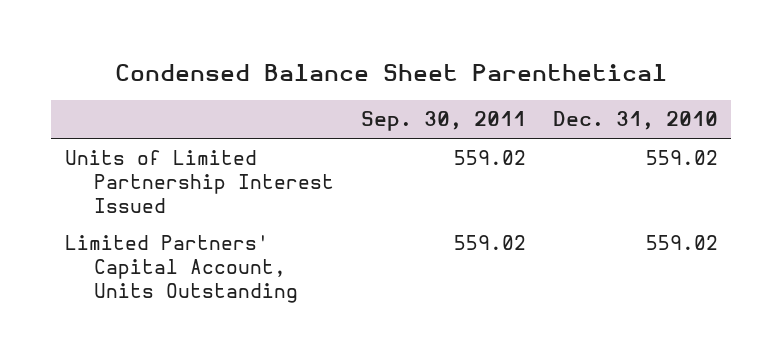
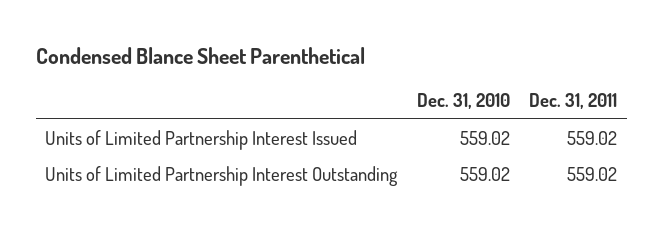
- Condensed Balance Sheet Parenthetical
+ Condensed Blance Sheet Parenthetical
- | Sep. 30, 2011 | Dec. 31, 2010
+ | Dec. 31, 2010 | Dec. 31, 2011
- Limited Partners' Capital Account, Units Outstanding | 559.02 | 559.02
+ Units of Limited Partnership Interest Outstanding | 559.02 | 559.02

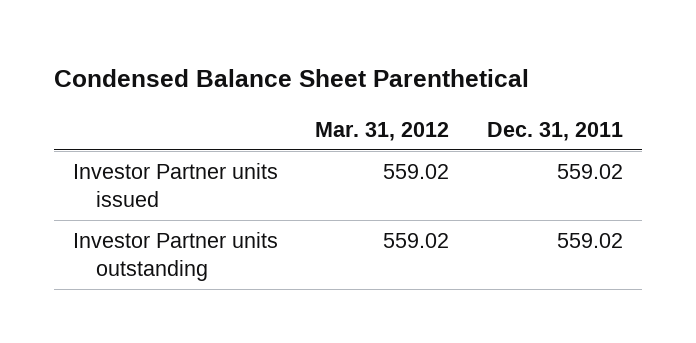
- Condensed Blance Sheet Parenthetical
+ Condensed Balance Sheet Parenthetical
- | Dec. 31, 2010 | Dec. 31, 2011
+ | Mar. 31, 2012 | Dec. 31, 2011
- Units of Limited Partnership Interest Issued | 559.02 | 559.02
- Units of Limited Partnership Interest Outstanding | 559.02 | 559.02
+ Investor Partner units issued | 559.02 | 559.02
+ Investor Partner units outstanding | 559.02 | 559.02

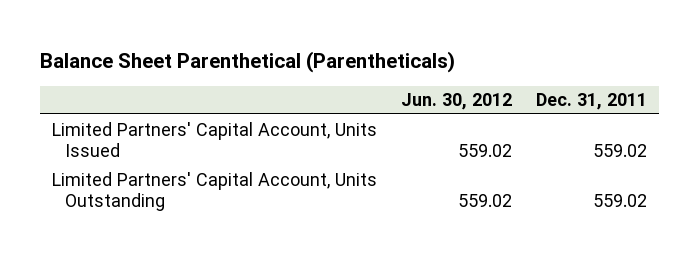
- Condensed Balance Sheet Parenthetical
+ Balance Sheet Parenthetical (Parentheticals)
- | Mar. 31, 2012 | Dec. 31, 2011
+ | Jun. 30, 2012 | Dec. 31, 2011
- Investor Partner units issued | 559.02 | 559.02
- Investor Partner units outstanding | 559.02 | 559.02
+ Limited Partners' Capital Account, Units Issued | 559.02 | 559.02
+ Limited Partners' Capital Account, Units Outstanding | 559.02 | 559.02

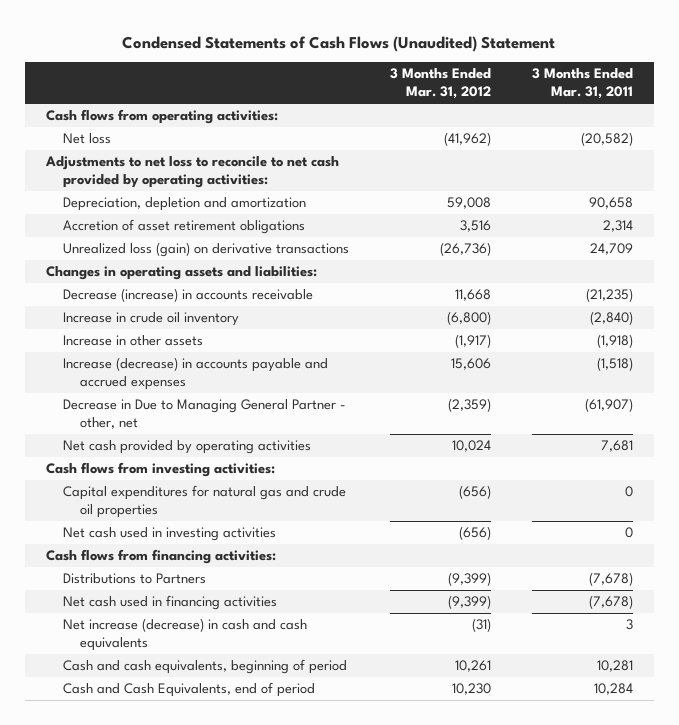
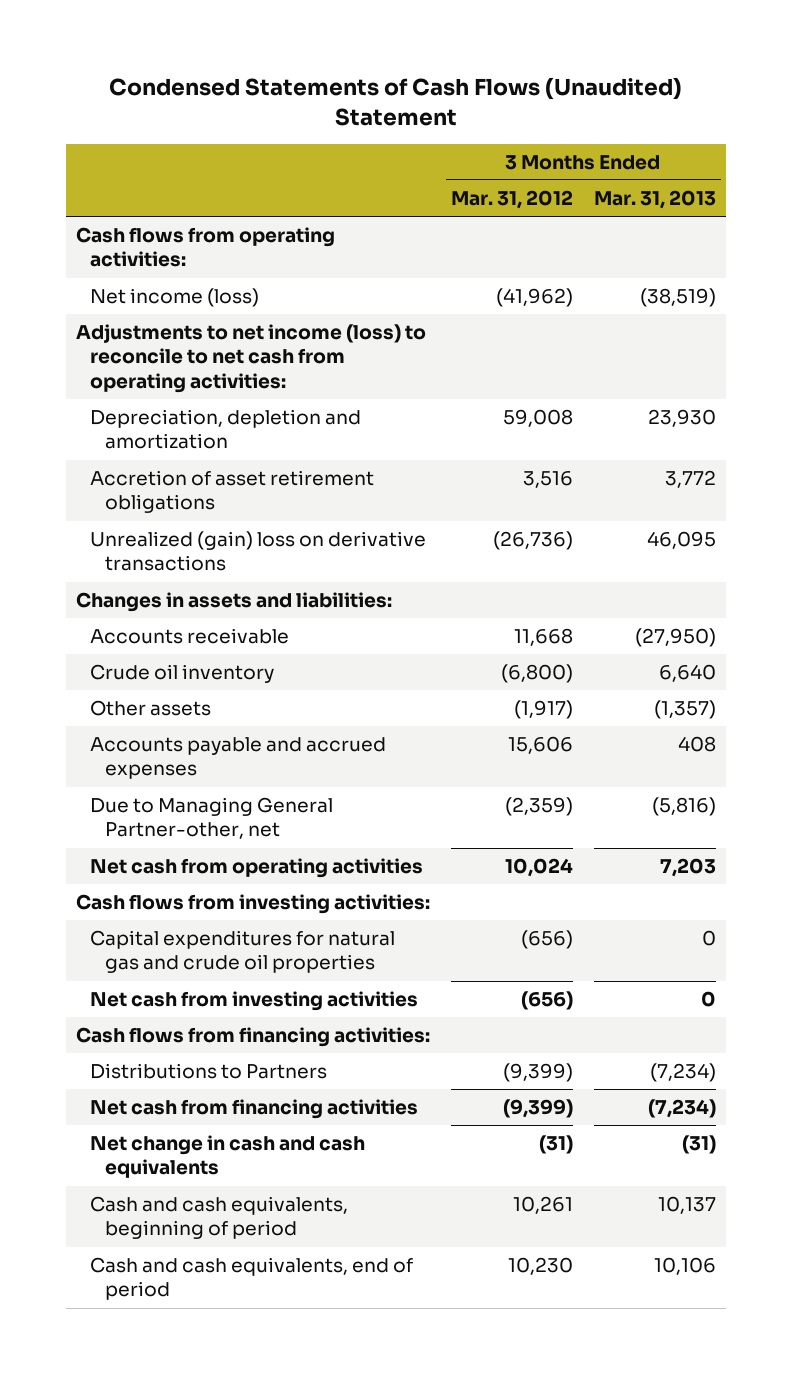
- | 3 Months Ended Mar. 31, 2012 | 3 Months Ended Mar. 31, 2011
+ | 3 Months Ended Mar. 31, 2012 | 3 Months Ended Mar. 31, 2013
- Net loss | (41,962) | (20,582)
- Adjustments to net loss to reconcile to net cash provided by operating activities:
+ Net income (loss) | (41,962) | (38,519)
+ Adjustments to net income (loss) to reconcile to net cash from operating activities:
- Unrealized loss (gain) on derivative transactions | (26,736) | 24,709
- Changes in operating assets and liabilities:
- Decrease (increase) in accounts receivable | 11,668 | (21,235)
- Increase in crude oil inventory | (6,800) | (2,840)
- Increase in other assets | (1,917) | (1,918)
- Increase (decrease) in accounts payable and accrued expenses | 15,606 | (1,518)
- Decrease in Due to Managing General Partner - other, net | (2,359) | (61,907)
- Net cash provided by operating activities | 10,024 | 7,681
+ Unrealized (gain) loss on derivative transactions | (26,736) | 46,095
+ Changes in assets and liabilities:
+ Accounts receivable | 11,668 | (27,950)
+ Crude oil inventory | (6,800) | 6,640
+ Other assets | (1,917) | (1,357)
+ Accounts payable and accrued expenses | 15,606 | 408
+ Due to Managing General Partner-other, net | (2,359) | (5,816)
+ Net cash from operating activities | 10,024 | 7,203
- Net cash used in investing activities | (656) | 0
+ Net cash from investing activities | (656) | 0
- Net cash used in financing activities | (9,399) | (7,678)
- Net increase (decrease) in cash and cash equivalents | (31) | 3
+ Net cash from financing activities | (9,399) | (7,234)
+ Net change in cash and cash equivalents | (31) | (31)
- Cash and Cash Equivalents, end of period | 10,230 | 10,284
+ Cash and cash equivalents, end of period | 10,230 | 10,106

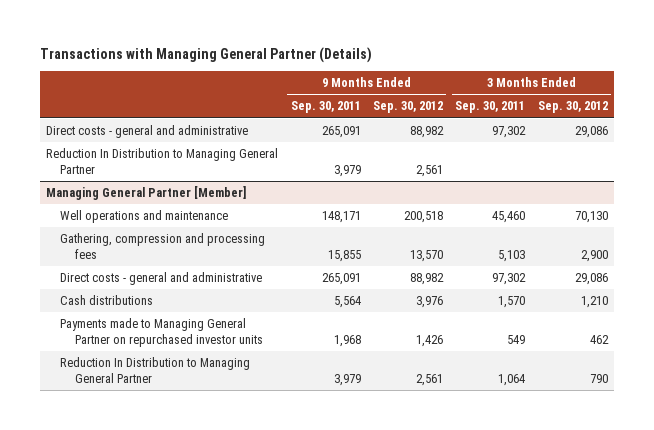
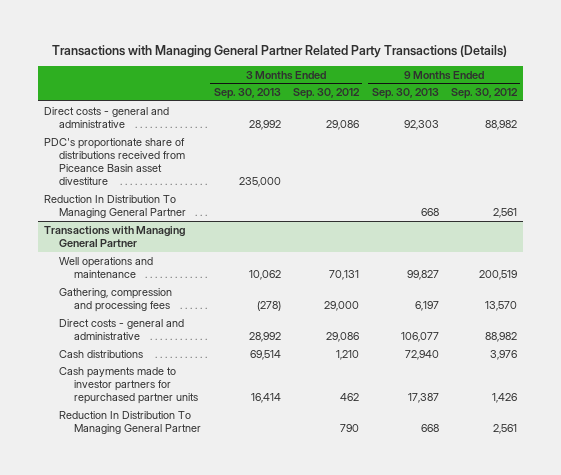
- Transactions with Managing General Partner (Details)
+ Transactions with Managing General Partner Related Party Transactions (Details)
- | 9 Months Ended Sep. 30, 2011 | 9 Months Ended Sep. 30, 2012 | 3 Months Ended Sep. 30, 2011 | 3 Months Ended Sep. 30, 2012
+ | 3 Months Ended Sep. 30, 2013 | 3 Months Ended Sep. 30, 2012 | 9 Months Ended Sep. 30, 2013 | 9 Months Ended Sep. 30, 2012
- Reduction In Distribution to Managing General Partner | 3,979 | 2,561 | |
- Managing General Partner [Member]
- Well operations and maintenance | 148,171 | 200,518 | 45,460 | 70,130
- Gathering, compression and processing fees | 15,855 | 13,570 | 5,103 | 2,900
+ PDC's proportionate share of distributions received from Piceance Basin asset divestiture | 235,000 | | |
+ Reduction In Distribution To Managing General Partner | | | 668 | 2,561
+ Transactions with Managing General Partner
+ Well operations and maintenance | 10,062 | 70,131 | 99,827 | 200,519
+ Gathering, compression and processing fees | (278) | 29,000 | 6,197 | 13,570
- Payments made to Managing General Partner on repurchased investor units | 1,968 | 1,426 | 549 | 462
- Reduction In Distribution to Managing General Partner | 3,979 | 2,561 | 1,064 | 790
+ Cash payments made to investor partners for repurchased partner units | 16,414 | 462 | 17,387 | 1,426
+ Reduction In Distribution To Managing General Partner | | 790 | 668 | 2,561

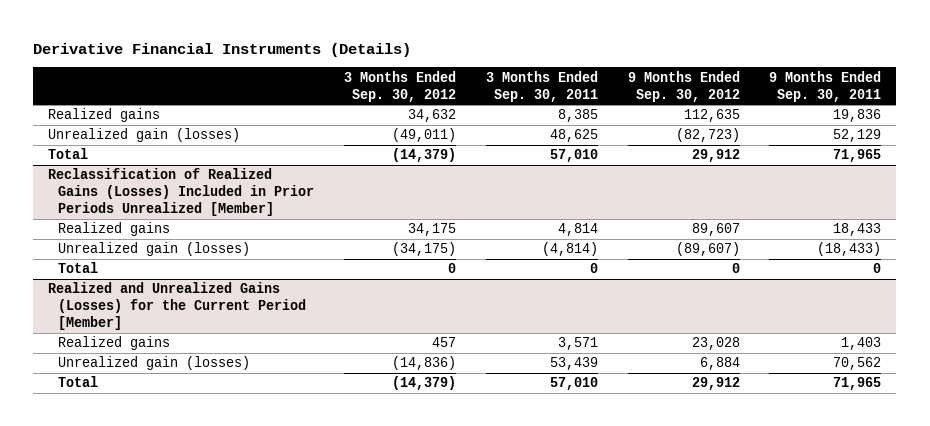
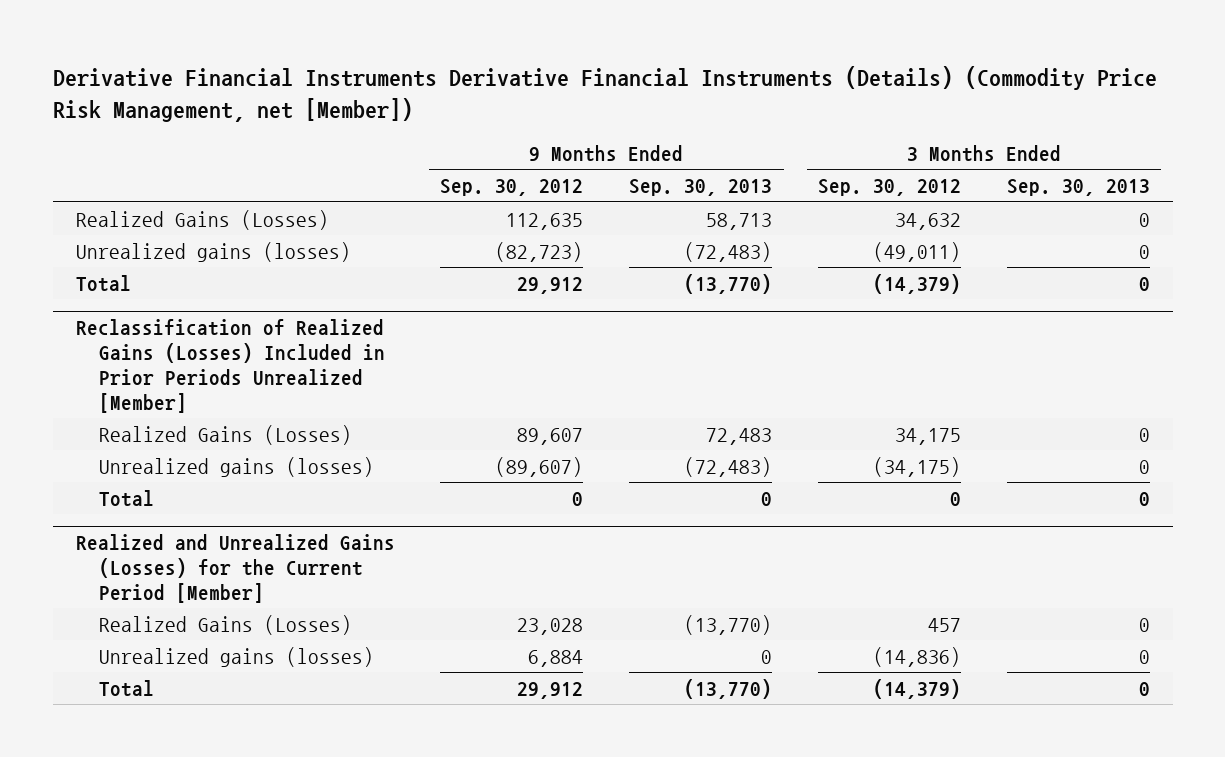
- Derivative Financial Instruments (Details)
+ Derivative Financial Instruments Derivative Financial Instruments (Details) (Commodity Price Risk Management, net [Member])
- | 3 Months Ended Sep. 30, 2012 | 3 Months Ended Sep. 30, 2011 | 9 Months Ended Sep. 30, 2012 | 9 Months Ended Sep. 30, 2011
+ | 9 Months Ended Sep. 30, 2012 | 9 Months Ended Sep. 30, 2013 | 3 Months Ended Sep. 30, 2012 | 3 Months Ended Sep. 30, 2013
- Realized gains | 34,632 | 8,385 | 112,635 | 19,836
- Unrealized gain (losses) | (49,011) | 48,625 | (82,723) | 52,129
+ Realized Gains (Losses) | 112,635 | 58,713 | 34,632 | 0
+ Unrealized gains (losses) | (82,723) | (72,483) | (49,011) | 0
@ Reclassification of Realized Gains (Losses) Included in Prior Periods Unrealized [Member]
- Realized gains | 34,175 | 4,814 | 89,607 | 18,433
- Unrealized gain (losses) | (34,175) | (4,814) | (89,607) | (18,433)
+ Realized Gains (Losses) | 89,607 | 72,483 | 34,175 | 0
+ Unrealized gains (losses) | (89,607) | (72,483) | (34,175) | 0
@ Realized and Unrealized Gains (Losses) for the Current Period [Member]
- Realized gains | 457 | 3,571 | 23,028 | 1,403
- Unrealized gain (losses) | (14,836) | 53,439 | 6,884 | 70,562
+ Realized Gains (Losses) | 23,028 | (13,770) | 457 | 0
+ Unrealized gains (losses) | 6,884 | 0 | (14,836) | 0

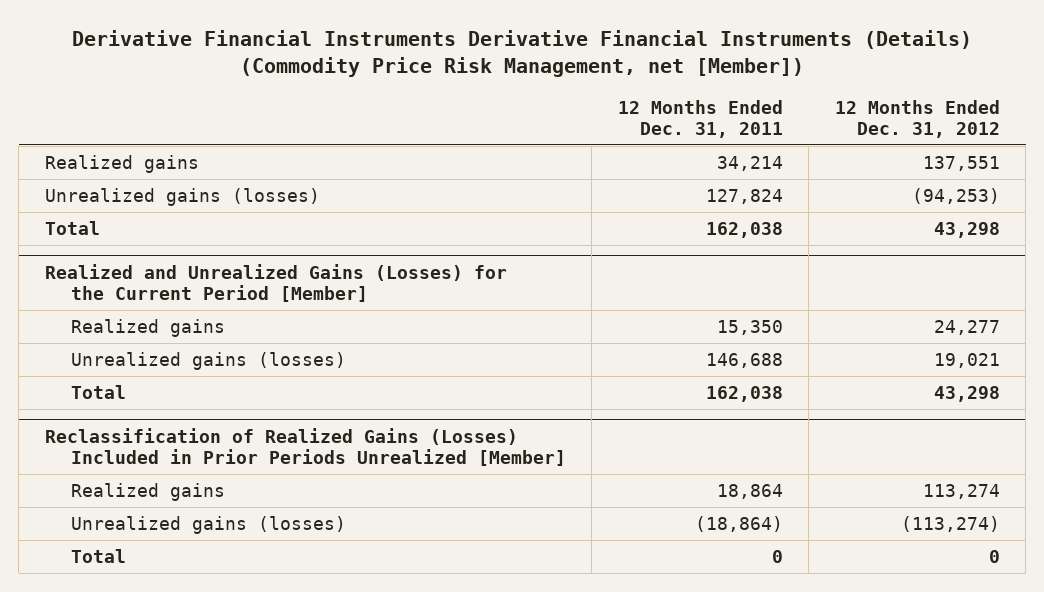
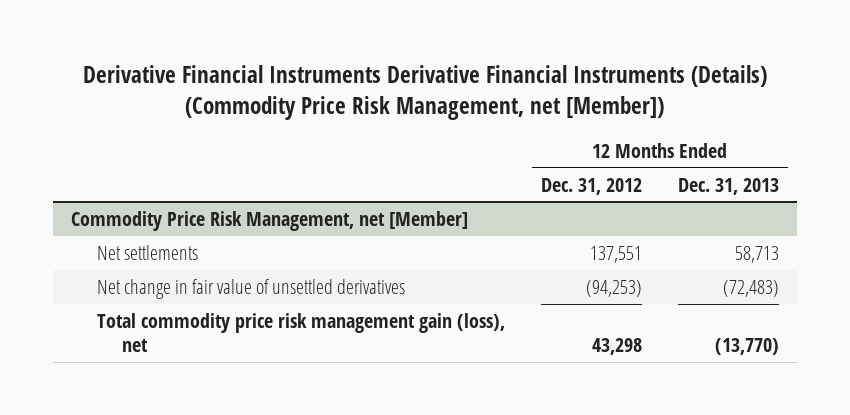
- | 12 Months Ended Dec. 31, 2011 | 12 Months Ended Dec. 31, 2012
+ | 12 Months Ended Dec. 31, 2012 | 12 Months Ended Dec. 31, 2013
- Realized gains | 34,214 | 137,551
- Unrealized gains (losses) | 127,824 | (94,253)
- Total | 162,038 | 43,298
- Realized and Unrealized Gains (Losses) for the Current Period [Member]
- Realized gains | 15,350 | 24,277
- Unrealized gains (losses) | 146,688 | 19,021
- Total | 162,038 | 43,298
- Reclassification of Realized Gains (Losses) Included in Prior Periods Unrealized [Member]
- Realized gains | 18,864 | 113,274
- Unrealized gains (losses) | (18,864) | (113,274)
- Total | 0 | 0
+ Commodity Price Risk Management, net [Member]
+ Net settlements | 137,551 | 58,713
+ Net change in fair value of unsettled derivatives | (94,253) | (72,483)
+ Total commodity price risk management gain (loss), net | 43,298 | (13,770)

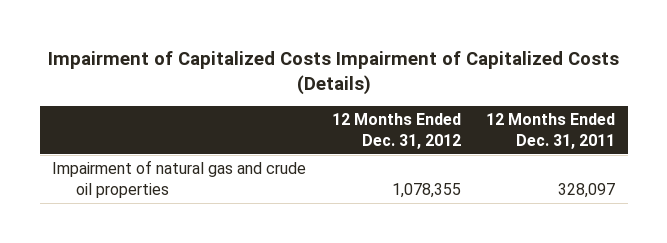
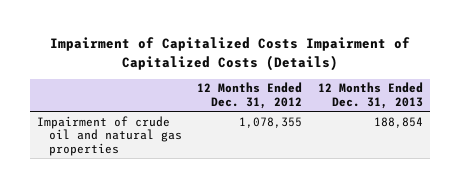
- | 12 Months Ended Dec. 31, 2012 | 12 Months Ended Dec. 31, 2011
+ | 12 Months Ended Dec. 31, 2012 | 12 Months Ended Dec. 31, 2013
- Impairment of natural gas and crude oil properties | 1,078,355 | 328,097
+ Impairment of crude oil and natural gas properties | 1,078,355 | 188,854

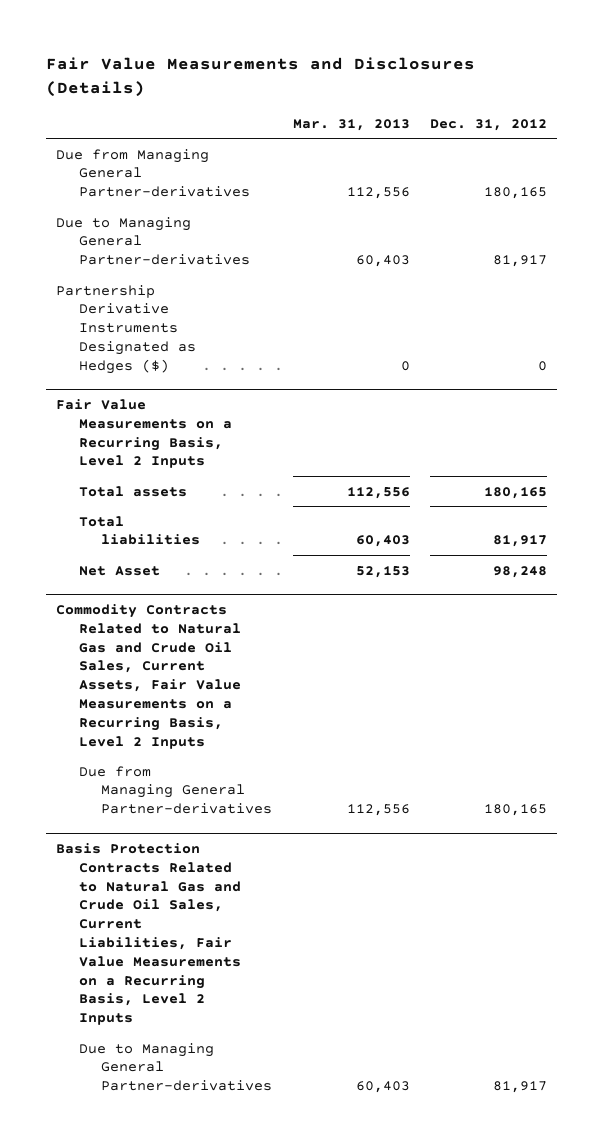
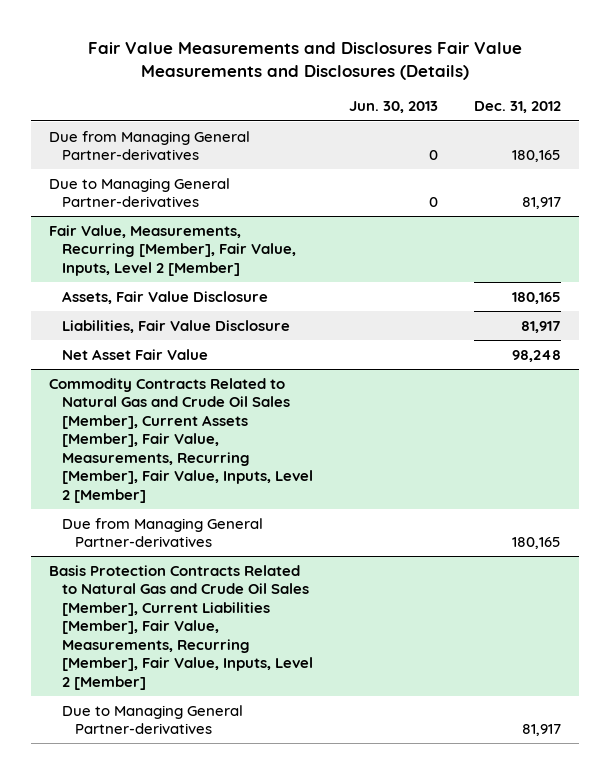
- Fair Value Measurements and Disclosures (Details)
+ Fair Value Measurements and Disclosures Fair Value Measurements and Disclosures (Details)
- | Mar. 31, 2013 | Dec. 31, 2012
+ | Jun. 30, 2013 | Dec. 31, 2012
- Partnership Derivative Instruments Designated as Hedges ($) | 0 | 0
- Fair Value Measurements on a Recurring Basis, Level 2 Inputs
- Total assets | 112,556 | 180,165
- Total liabilities | 60,403 | 81,917
- Net Asset | 52,153 | 98,248
- Commodity Contracts Related to Natural Gas and Crude Oil Sales, Current Assets, Fair Value Measurements on a Recurring Basis, Level 2 Inputs
+ Fair Value, Measurements, Recurring [Member], Fair Value, Inputs, Level 2 [Member]
+ Assets, Fair Value Disclosure | | 180,165
+ Liabilities, Fair Value Disclosure | | 81,917
+ Net Asset Fair Value | | 98,248
+ Commodity Contracts Related to Natural Gas and Crude Oil Sales [Member], Current Assets [Member], Fair Value, Measurements, Recurring [Member], Fair Value, Inputs, Level 2 [Member]
- Basis Protection Contracts Related to Natural Gas and Crude Oil Sales, Current Liabilities, Fair Value Measurements on a Recurring Basis, Level 2 Inputs
+ Basis Protection Contracts Related to Natural Gas and Crude Oil Sales [Member], Current Liabilities [Member], Fair Value, Measurements, Recurring [Member], Fair Value, Inputs, Level 2 [Member]

